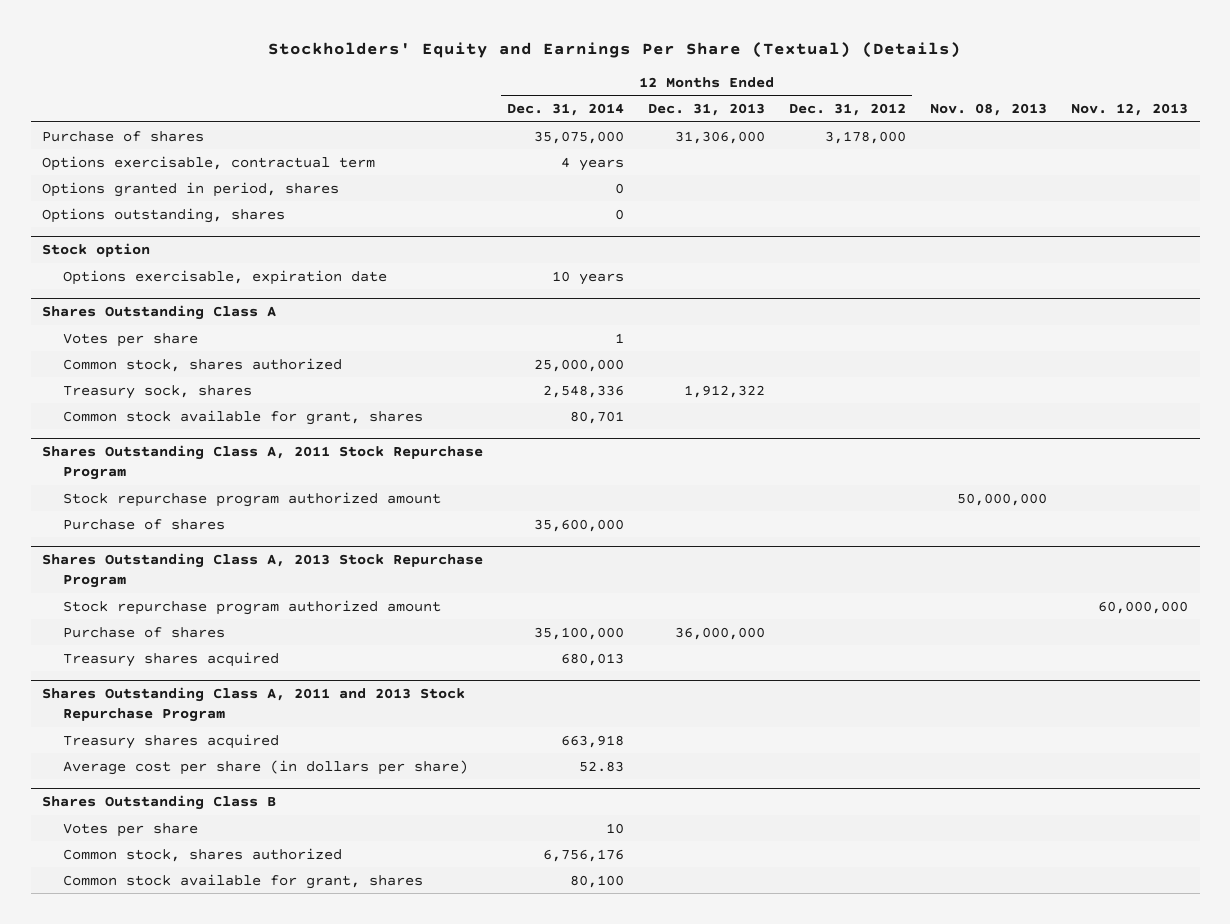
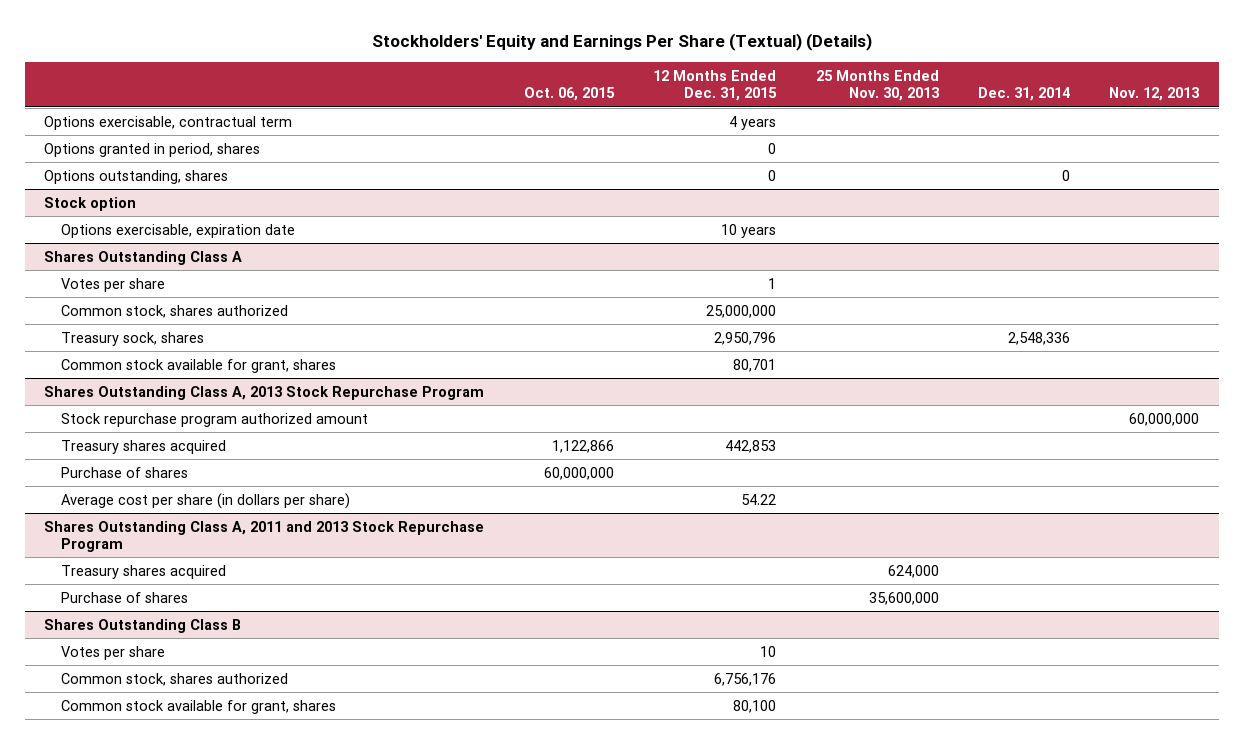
- | 12 Months Ended Dec. 31, 2014 | 12 Months Ended Dec. 31, 2013 | 12 Months Ended Dec. 31, 2012 | Nov. 08, 2013 | Nov. 12, 2013
+ | Oct. 06, 2015 | 12 Months Ended Dec. 31, 2015 | 25 Months Ended Nov. 30, 2013 | Dec. 31, 2014 | Nov. 12, 2013
- Purchase of shares | 35,075,000 | 31,306,000 | 3,178,000 | |
- Shares Outstanding Class A, 2011 Stock Repurchase Program
- Stock repurchase program authorized amount | | | | 50,000,000 |
- Purchase of shares | 35,600,000 | | | |
@ Shares Outstanding Class A, 2013 Stock Repurchase Program
moved down: Purchase of shares | 60,000,000 | | | |
+ Average cost per share (in dollars per share) | | 54.22 | | |
@ Shares Outstanding Class A, 2011 and 2013 Stock Repurchase Program
- Average cost per share (in dollars per share) | 52.83 | | | |
+ Purchase of shares | | | 35,600,000 | |

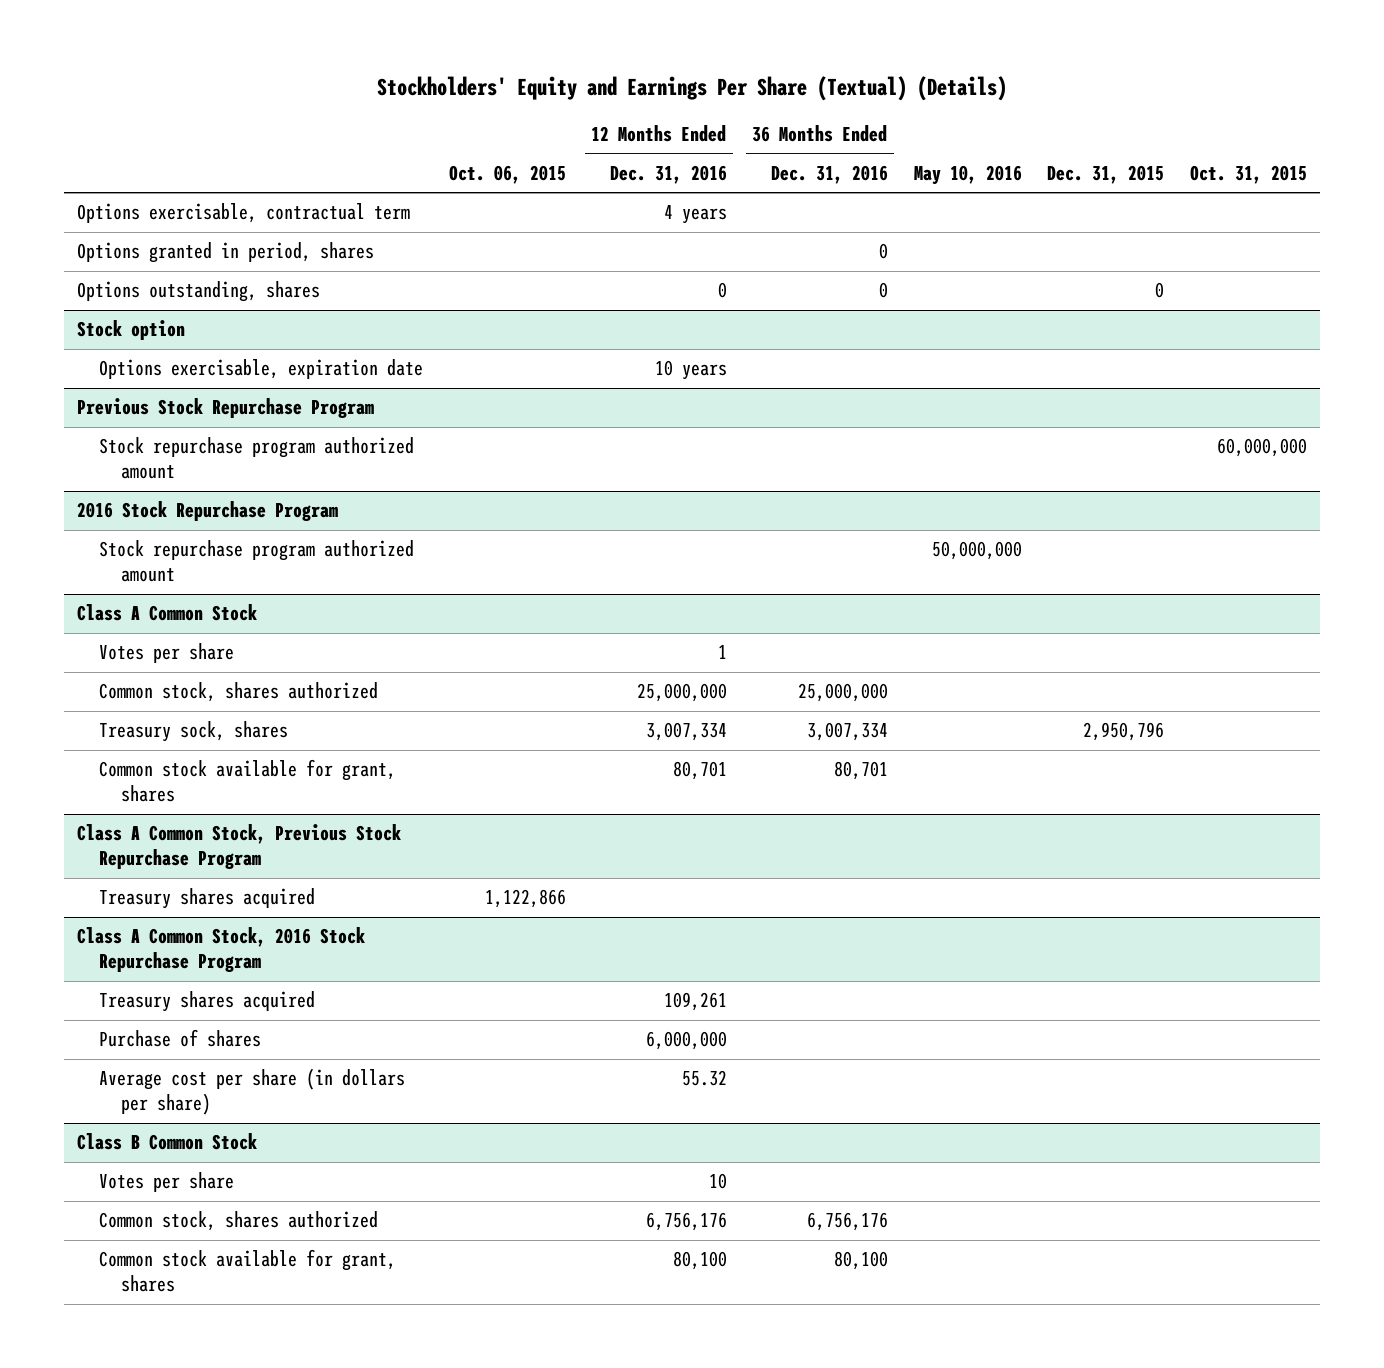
- | Oct. 06, 2015 | 12 Months Ended Dec. 31, 2015 | 25 Months Ended Nov. 30, 2013 | Dec. 31, 2014 | Nov. 12, 2013
+ | Oct. 06, 2015 | 12 Months Ended Dec. 31, 2016 | 36 Months Ended Dec. 31, 2016 | May 10, 2016 | Dec. 31, 2015 | Oct. 31, 2015
- Shares Outstanding Class A
+ Previous Stock Repurchase Program
+ Stock repurchase program authorized amount | | | | | | 60,000,000
+ 2016 Stock Repurchase Program
+ Stock repurchase program authorized amount | | | | 50,000,000 | |
+ Class A Common Stock
- Shares Outstanding Class A, 2013 Stock Repurchase Program
- Stock repurchase program authorized amount | | | | | 60,000,000
+ Class A Common Stock, Previous Stock Repurchase Program
- Purchase of shares | 60,000,000 | | | |
- Average cost per share (in dollars per share) | | 54.22 | | |
- Shares Outstanding Class A, 2011 and 2013 Stock Repurchase Program
- Treasury shares acquired | | | 624,000 | |
- Purchase of shares | | | 35,600,000 | |
- Shares Outstanding Class B
+ Class A Common Stock, 2016 Stock Repurchase Program
+ Treasury shares acquired | | 109,261 | | | |
+ Purchase of shares | | 6,000,000 | | | |
+ Average cost per share (in dollars per share) | | 55.32 | | | |
+ Class B Common Stock

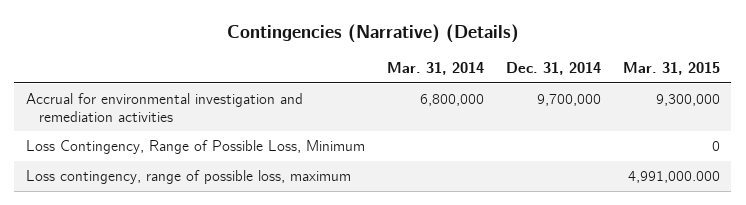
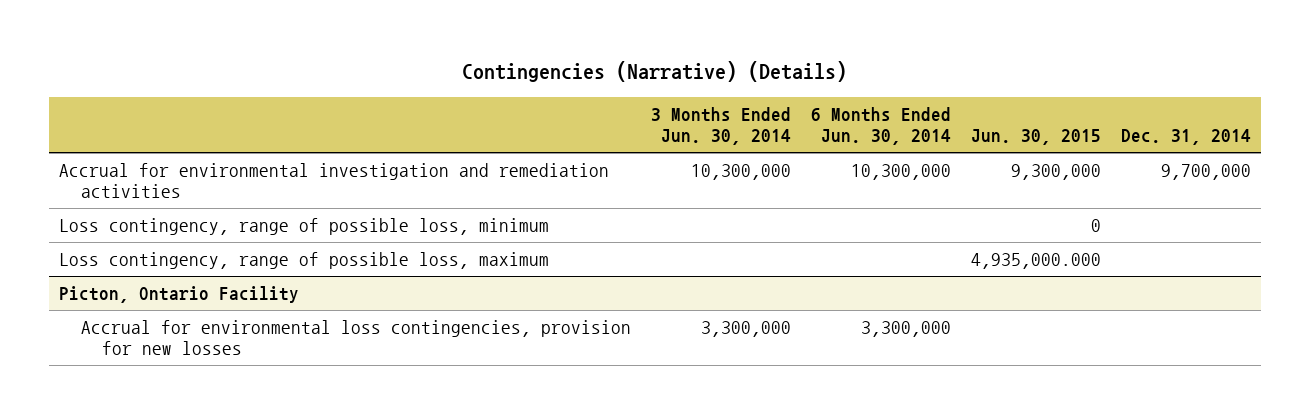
- | Mar. 31, 2014 | Dec. 31, 2014 | Mar. 31, 2015
+ | 3 Months Ended Jun. 30, 2014 | 6 Months Ended Jun. 30, 2014 | Jun. 30, 2015 | Dec. 31, 2014
- Loss Contingency, Range of Possible Loss, Minimum | | | 0
+ Loss contingency, range of possible loss, minimum | | | 0 |
+ Picton, Ontario Facility
+ Accrual for environmental loss contingencies, provision for new losses | 3,300,000 | 3,300,000 | |

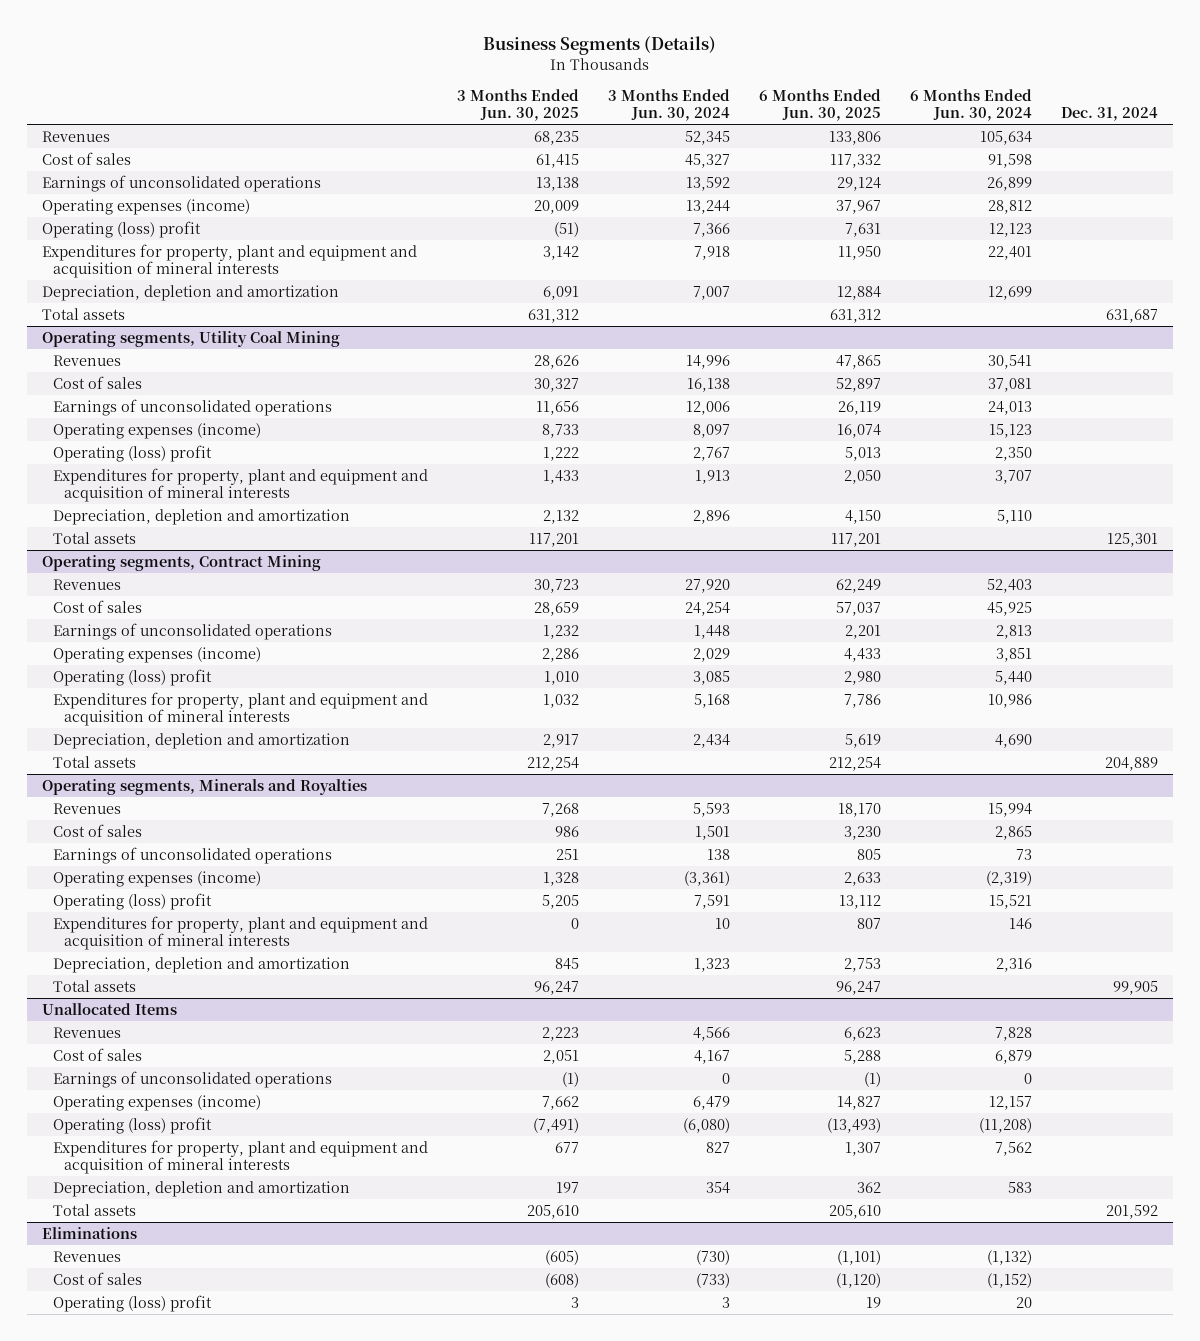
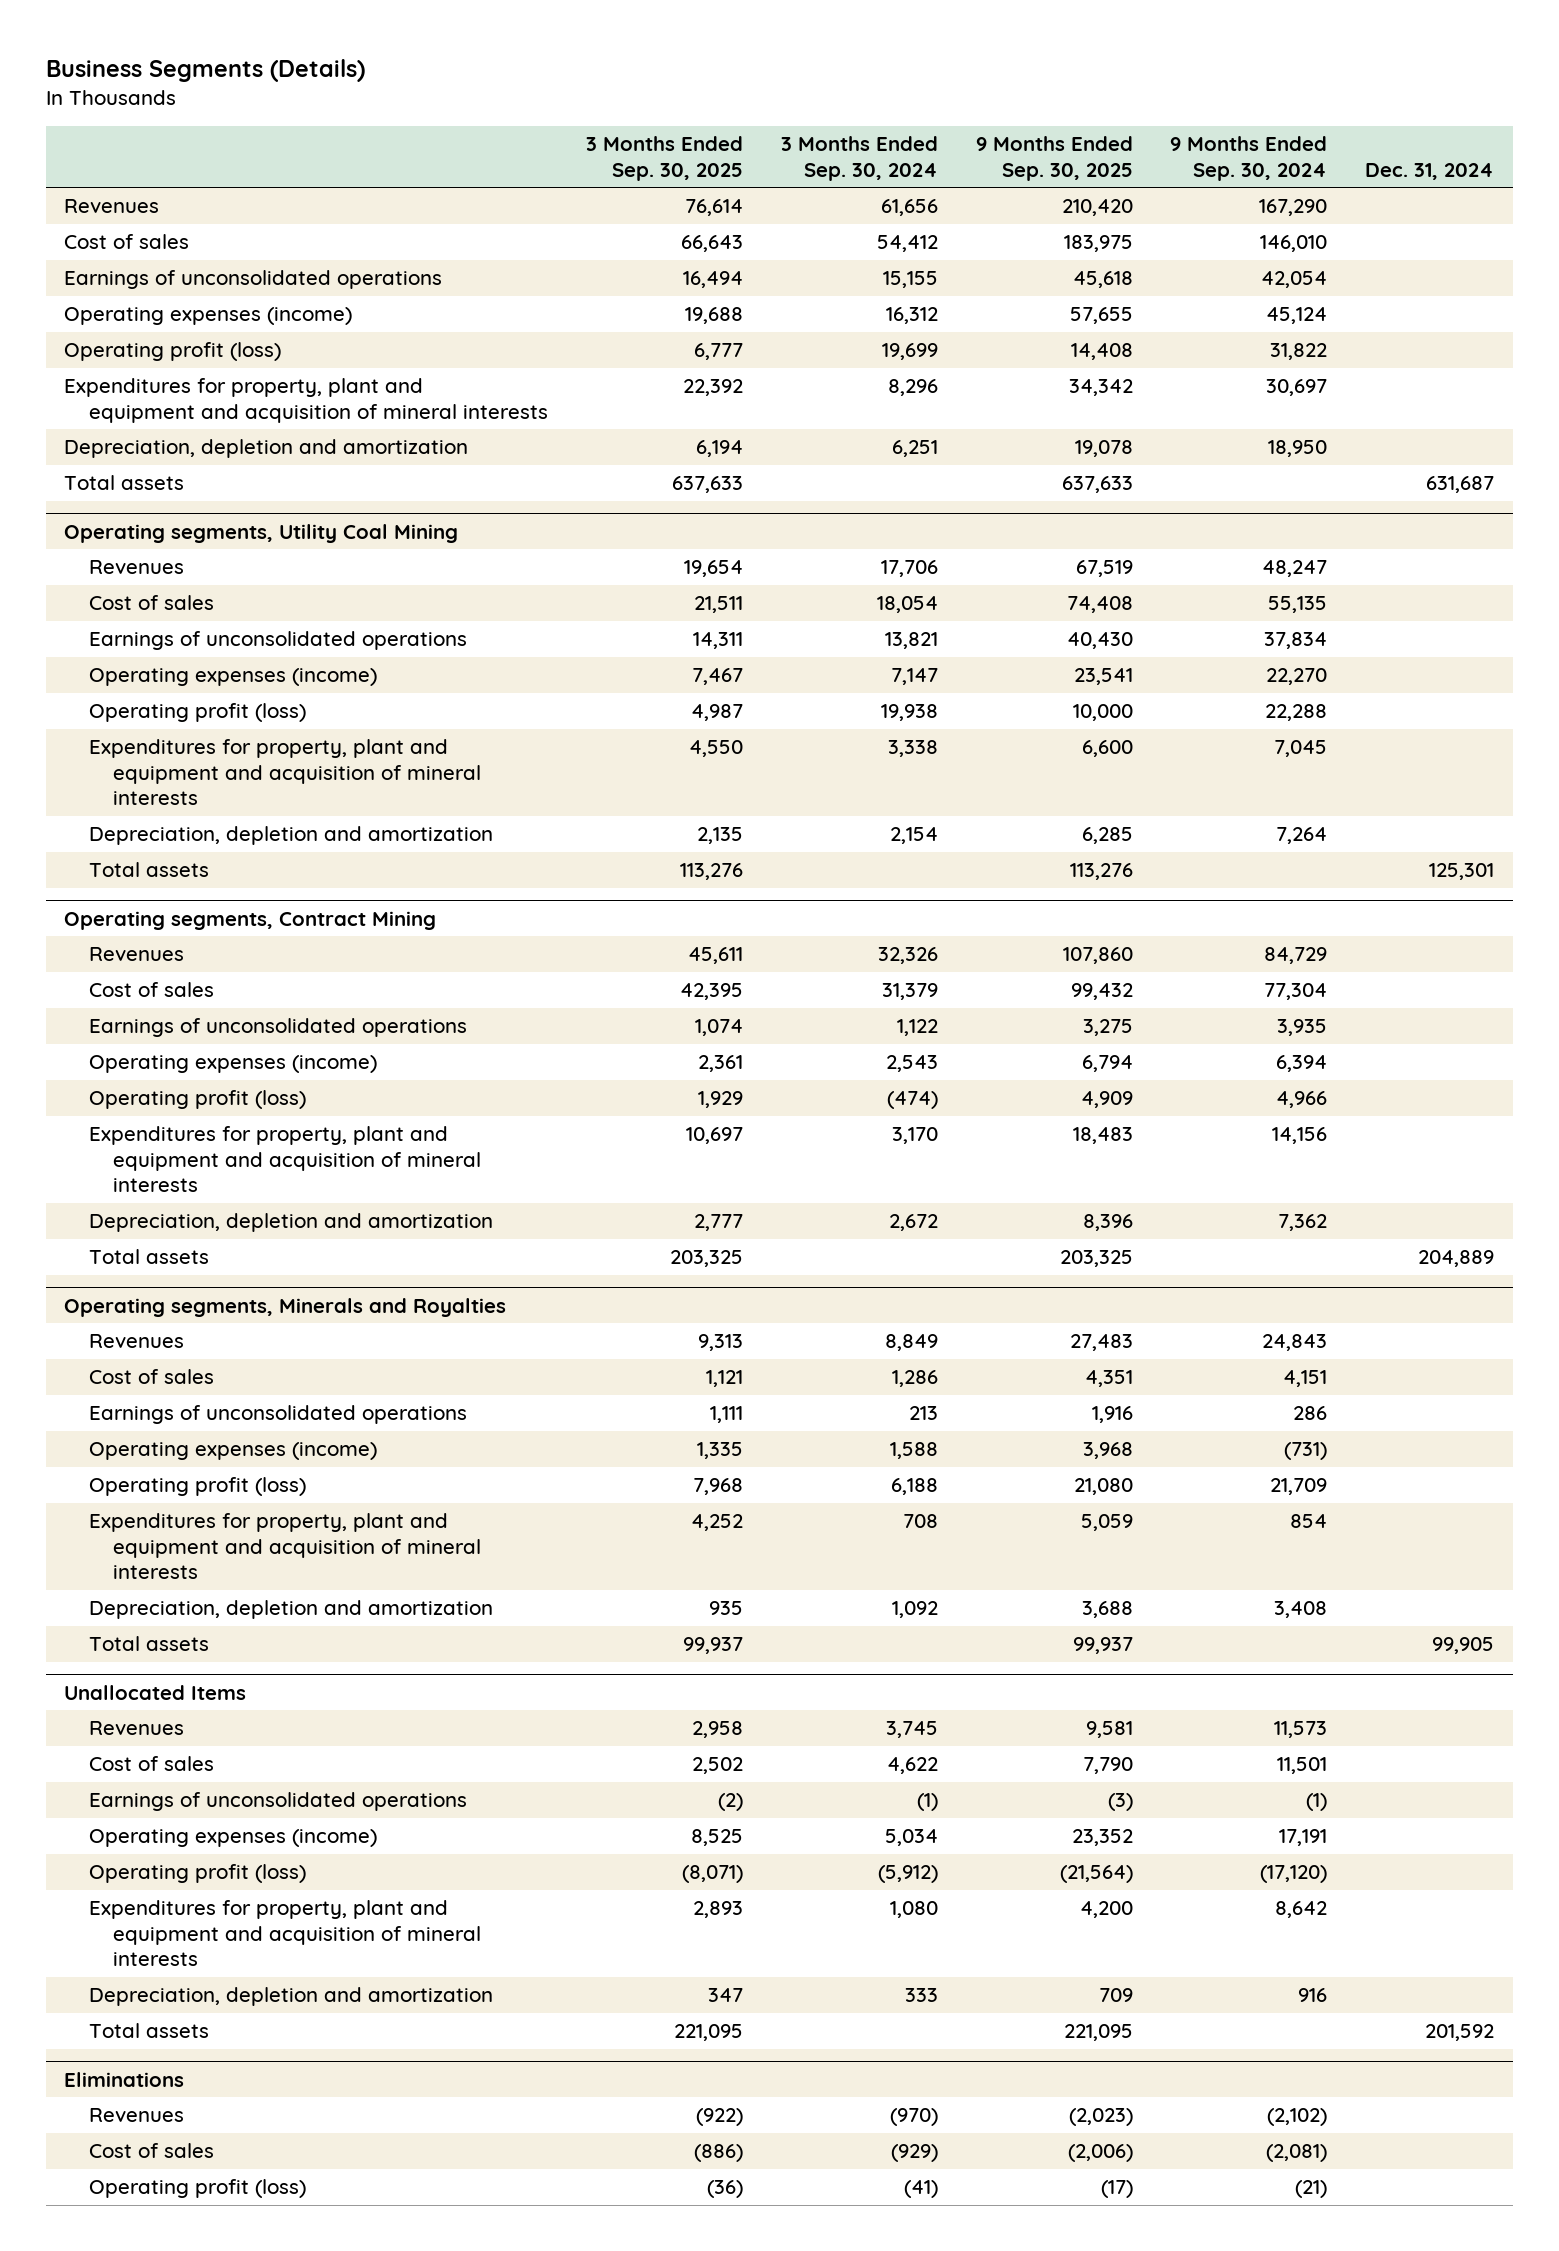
- | 3 Months Ended Jun. 30, 2025 | 3 Months Ended Jun. 30, 2024 | 6 Months Ended Jun. 30, 2025 | 6 Months Ended Jun. 30, 2024 | Dec. 31, 2024
+ | 3 Months Ended Sep. 30, 2025 | 3 Months Ended Sep. 30, 2024 | 9 Months Ended Sep. 30, 2025 | 9 Months Ended Sep. 30, 2024 | Dec. 31, 2024
- Operating (loss) profit | (51) | 7,366 | 7,631 | 12,123 |
+ Operating profit (loss) | 6,777 | 19,699 | 14,408 | 31,822 |
@ Operating segments, Utility Coal Mining
- Operating (loss) profit | 1,222 | 2,767 | 5,013 | 2,350 |
+ Operating profit (loss) | 4,987 | 19,938 | 10,000 | 22,288 |
@ Operating segments, Contract Mining
- Operating (loss) profit | 1,010 | 3,085 | 2,980 | 5,440 |
+ Operating profit (loss) | 1,929 | (474) | 4,909 | 4,966 |
@ Operating segments, Minerals and Royalties
- Operating (loss) profit | 5,205 | 7,591 | 13,112 | 15,521 |
+ Operating profit (loss) | 7,968 | 6,188 | 21,080 | 21,709 |
@ Unallocated Items
- Operating (loss) profit | (7,491) | (6,080) | (13,493) | (11,208) |
+ Operating profit (loss) | (8,071) | (5,912) | (21,564) | (17,120) |
@ Eliminations
- Operating (loss) profit | 3 | 3 | 19 | 20 |
+ Operating profit (loss) | (36) | (41) | (17) | (21) |

